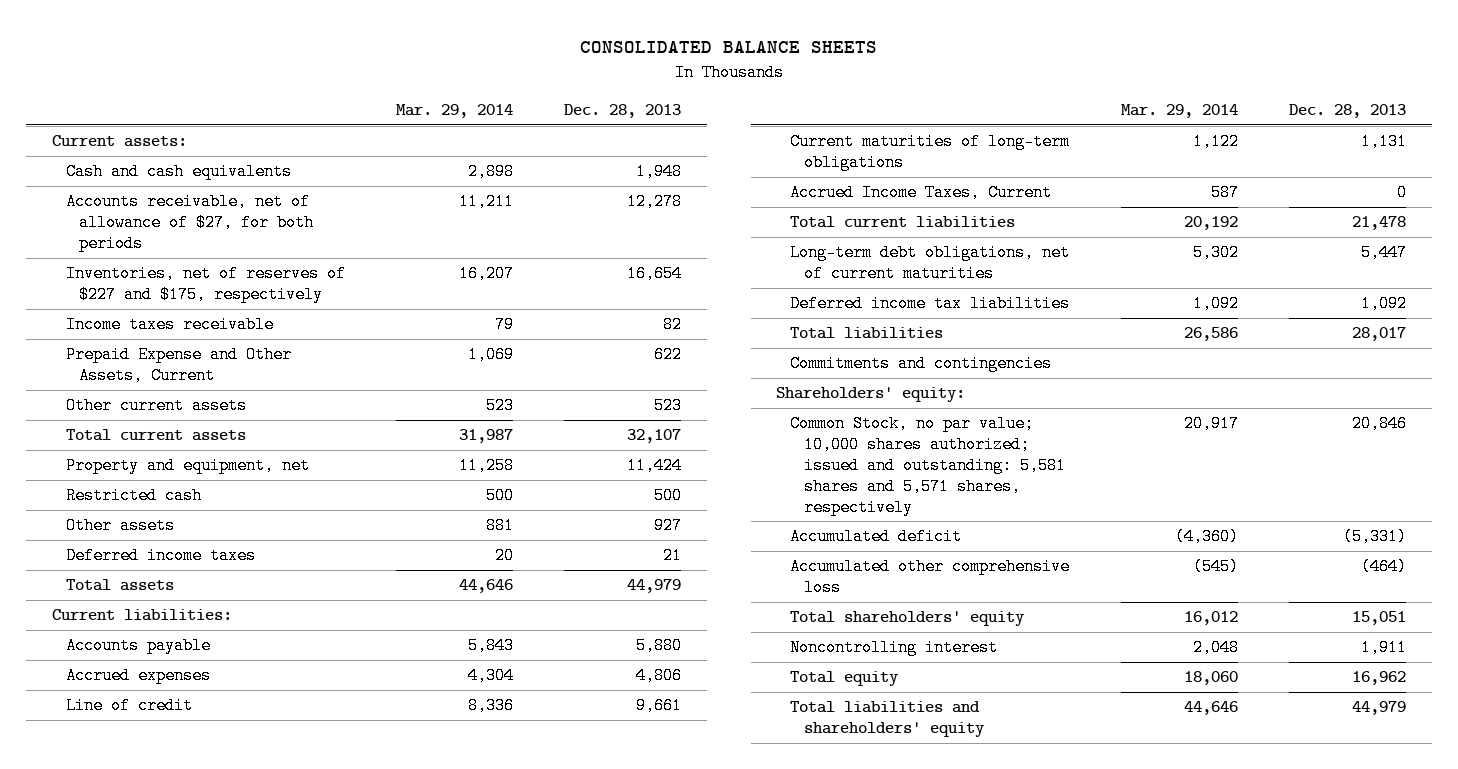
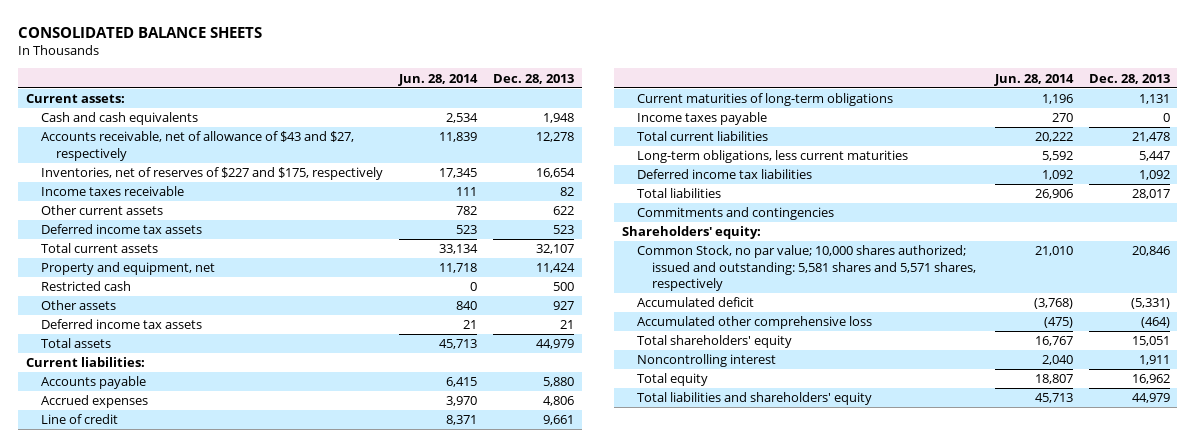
- | Mar. 29, 2014 | Dec. 28, 2013
+ | Jun. 28, 2014 | Dec. 28, 2013
- Accounts receivable, net of allowance of $27, for both periods | 11,211 | 12,278
+ Accounts receivable, net of allowance of $43 and $27, respectively | 11,839 | 12,278
- Prepaid Expense and Other Assets, Current | 1,069 | 622
- Other current assets | 523 | 523
+ Other current assets | 782 | 622
+ Deferred income tax assets | 523 | 523
- Deferred income taxes | 20 | 21
+ Deferred income tax assets | 21 | 21
- Accrued Income Taxes, Current | 587 | 0
+ Income taxes payable | 270 | 0
- Long-term debt obligations, net of current maturities | 5,302 | 5,447
+ Long-term obligations, less current maturities | 5,592 | 5,447

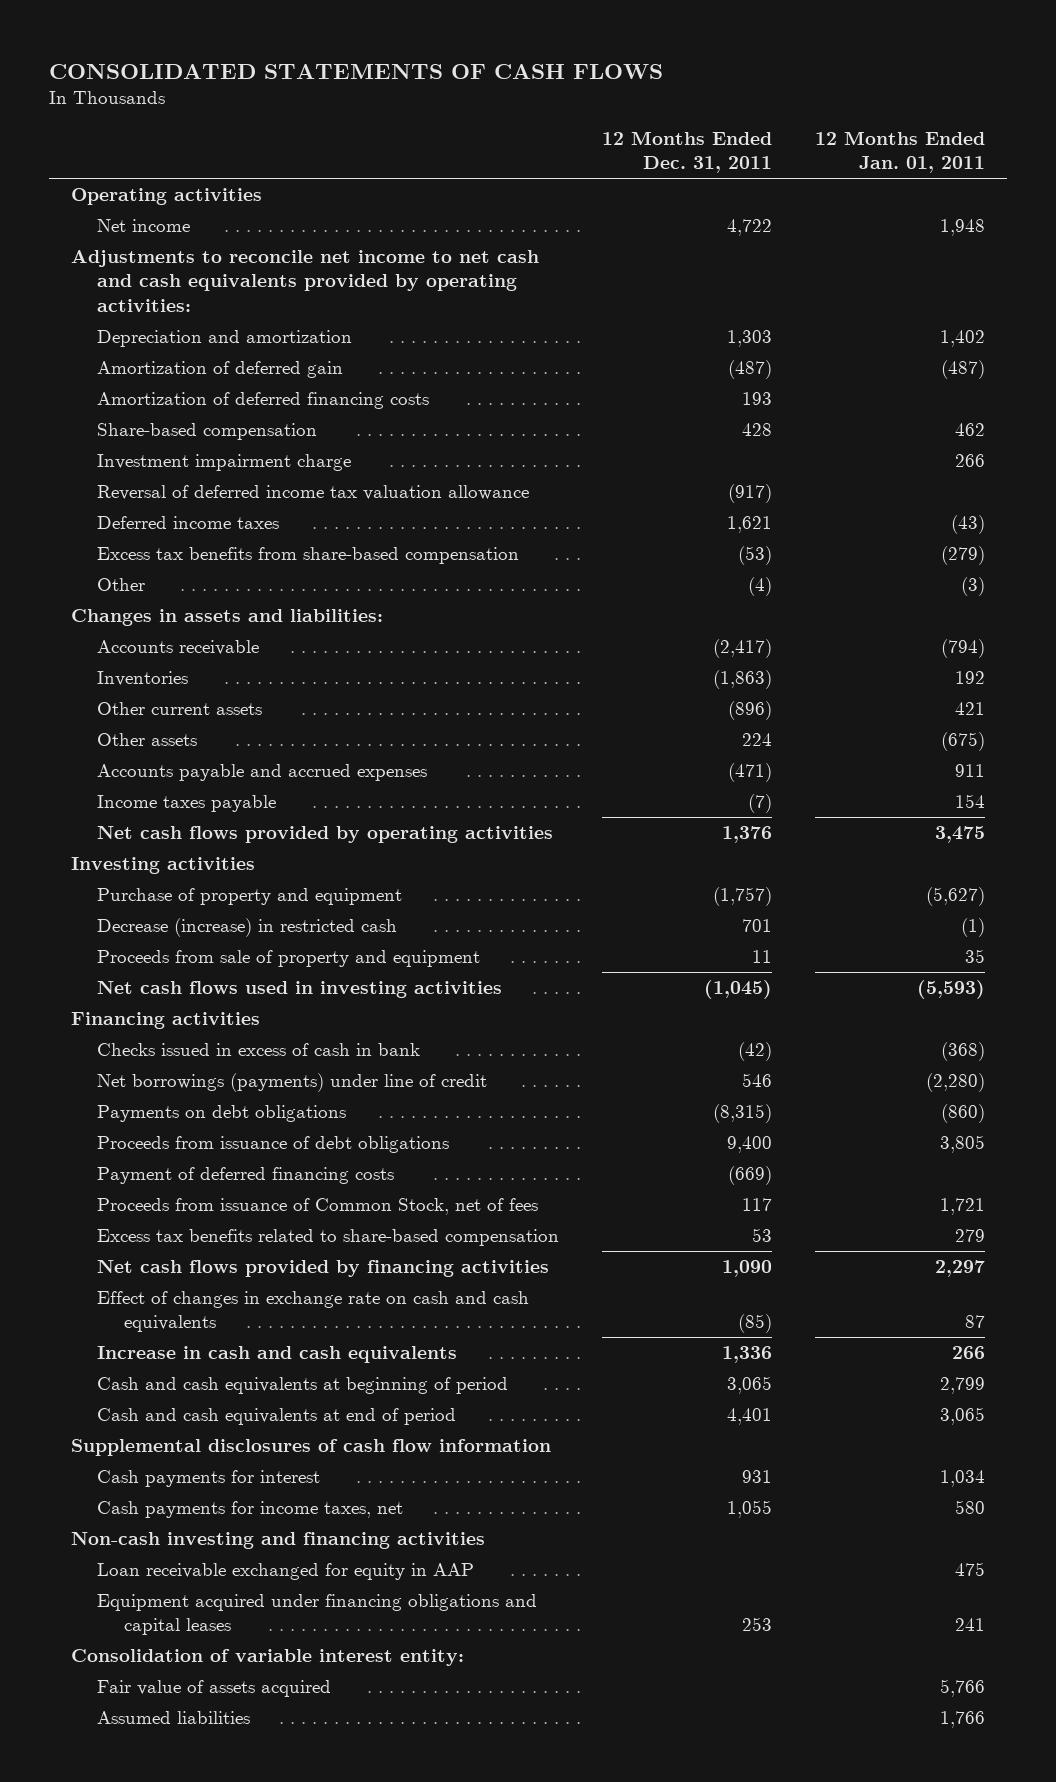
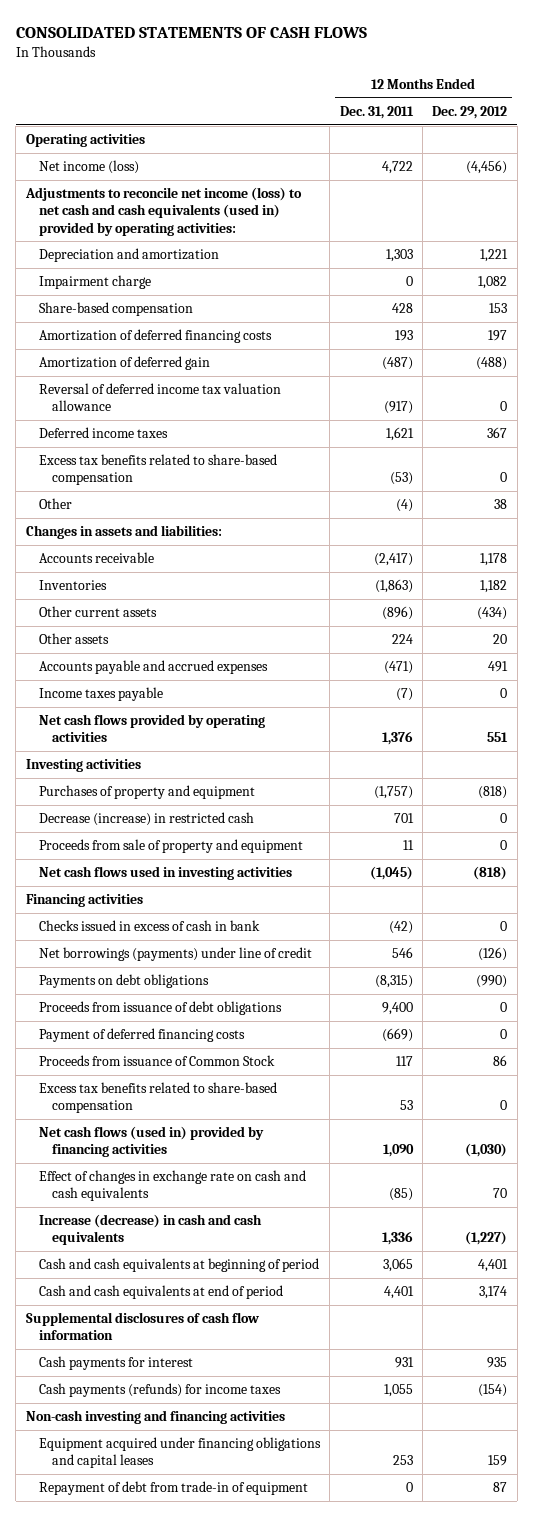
- | 12 Months Ended Dec. 31, 2011 | 12 Months Ended Jan. 01, 2011
+ | 12 Months Ended Dec. 31, 2011 | 12 Months Ended Dec. 29, 2012
- Net income | 4,722 | 1,948
- Adjustments to reconcile net income to net cash and cash equivalents provided by operating activities:
+ Net income (loss) | 4,722 | (4,456)
+ Adjustments to reconcile net income (loss) to net cash and cash equivalents (used in) provided by operating activities:
+ Impairment charge | 0 | 1,082
- Investment impairment charge | | 266
moved down: Amortization of deferred financing costs | 193 | 197
moved down: Amortization of deferred gain | (487) | (488)
- Excess tax benefits from share-based compensation | (53) | (279)
+ Excess tax benefits related to share-based compensation | (53) | 0
- Purchase of property and equipment | (1,757) | (5,627)
+ Purchases of property and equipment | (1,757) | (818)
- Proceeds from issuance of Common Stock, net of fees | 117 | 1,721
+ Proceeds from issuance of Common Stock | 117 | 86
- Net cash flows provided by financing activities | 1,090 | 2,297
+ Net cash flows (used in) provided by financing activities | 1,090 | (1,030)
- Increase in cash and cash equivalents | 1,336 | 266
+ Increase (decrease) in cash and cash equivalents | 1,336 | (1,227)
- Cash payments for income taxes, net | 1,055 | 580
+ Cash payments (refunds) for income taxes | 1,055 | (154)
- Loan receivable exchanged for equity in AAP | | 475
- Consolidation of variable interest entity:
- Fair value of assets acquired | | 5,766
- Assumed liabilities | | 1,766
+ Repayment of debt from trade-in of equipment | 0 | 87

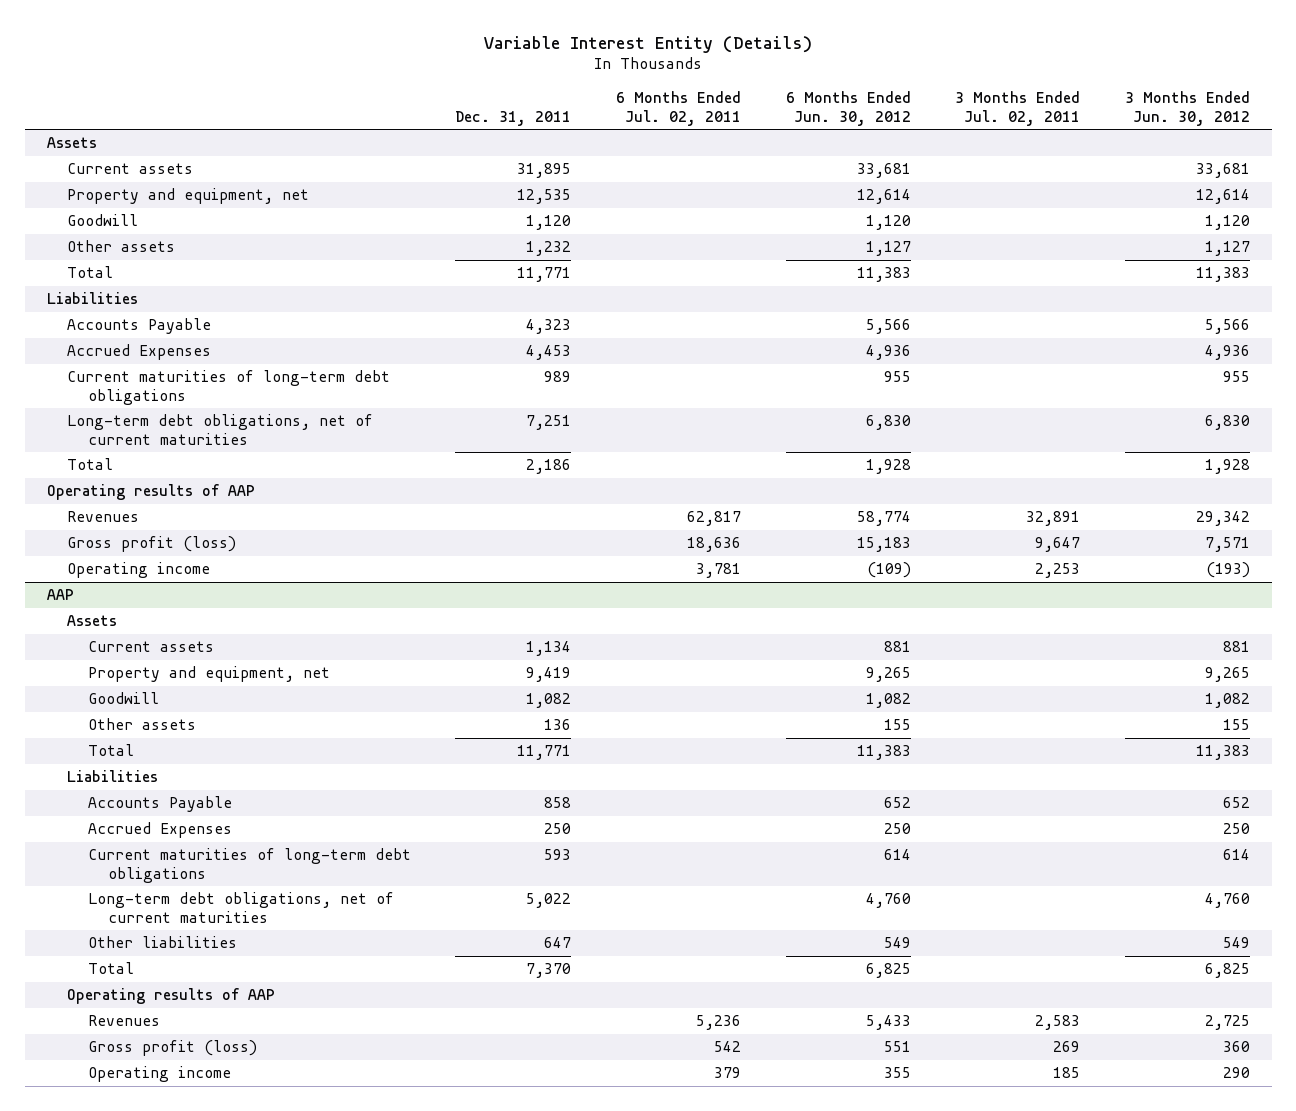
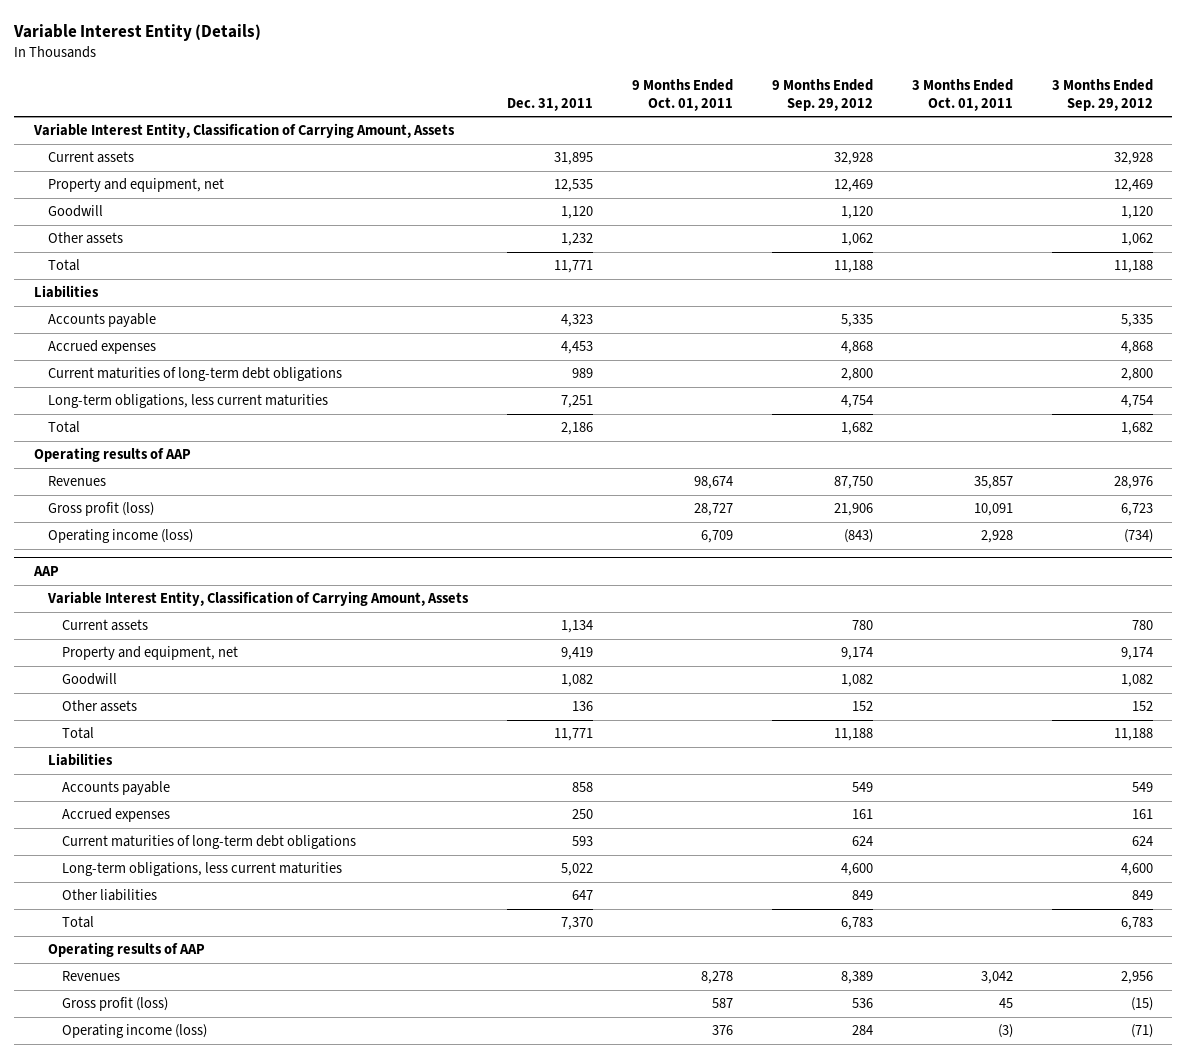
- | Dec. 31, 2011 | 6 Months Ended Jul. 02, 2011 | 6 Months Ended Jun. 30, 2012 | 3 Months Ended Jul. 02, 2011 | 3 Months Ended Jun. 30, 2012
+ | Dec. 31, 2011 | 9 Months Ended Oct. 01, 2011 | 9 Months Ended Sep. 29, 2012 | 3 Months Ended Oct. 01, 2011 | 3 Months Ended Sep. 29, 2012
- Assets
+ Variable Interest Entity, Classification of Carrying Amount, Assets
- Accounts Payable | 4,323 | | 5,566 | | 5,566
- Accrued Expenses | 4,453 | | 4,936 | | 4,936
+ Accounts payable | 4,323 | | 5,335 | | 5,335
+ Accrued expenses | 4,453 | | 4,868 | | 4,868
- Long-term debt obligations, net of current maturities | 7,251 | | 6,830 | | 6,830
+ Long-term obligations, less current maturities | 7,251 | | 4,754 | | 4,754
- Operating income | | 3,781 | (109) | 2,253 | (193)
+ Operating income (loss) | | 6,709 | (843) | 2,928 | (734)
@ AAP
- Assets
+ Variable Interest Entity, Classification of Carrying Amount, Assets
- Accounts Payable | 858 | | 652 | | 652
- Accrued Expenses | 250 | | 250 | | 250
+ Accounts payable | 858 | | 549 | | 549
+ Accrued expenses | 250 | | 161 | | 161
- Long-term debt obligations, net of current maturities | 5,022 | | 4,760 | | 4,760
+ Long-term obligations, less current maturities | 5,022 | | 4,600 | | 4,600
- Operating income | | 379 | 355 | 185 | 290
+ Operating income (loss) | | 376 | 284 | (3) | (71)

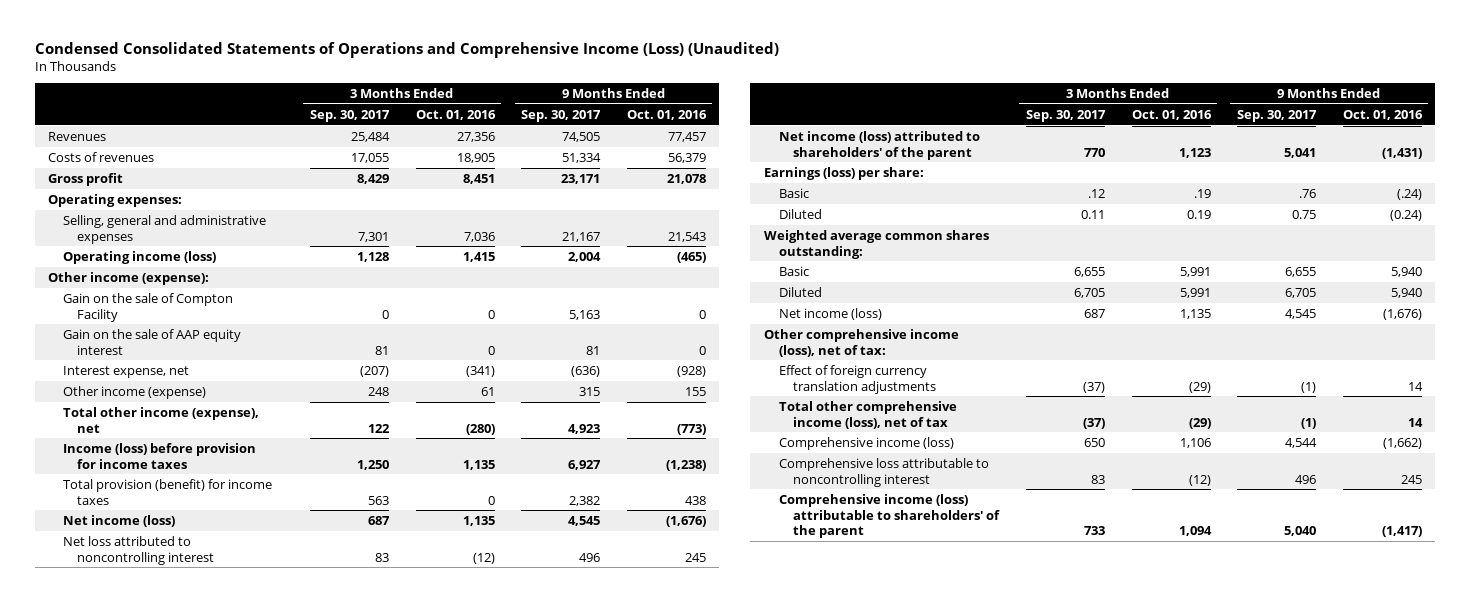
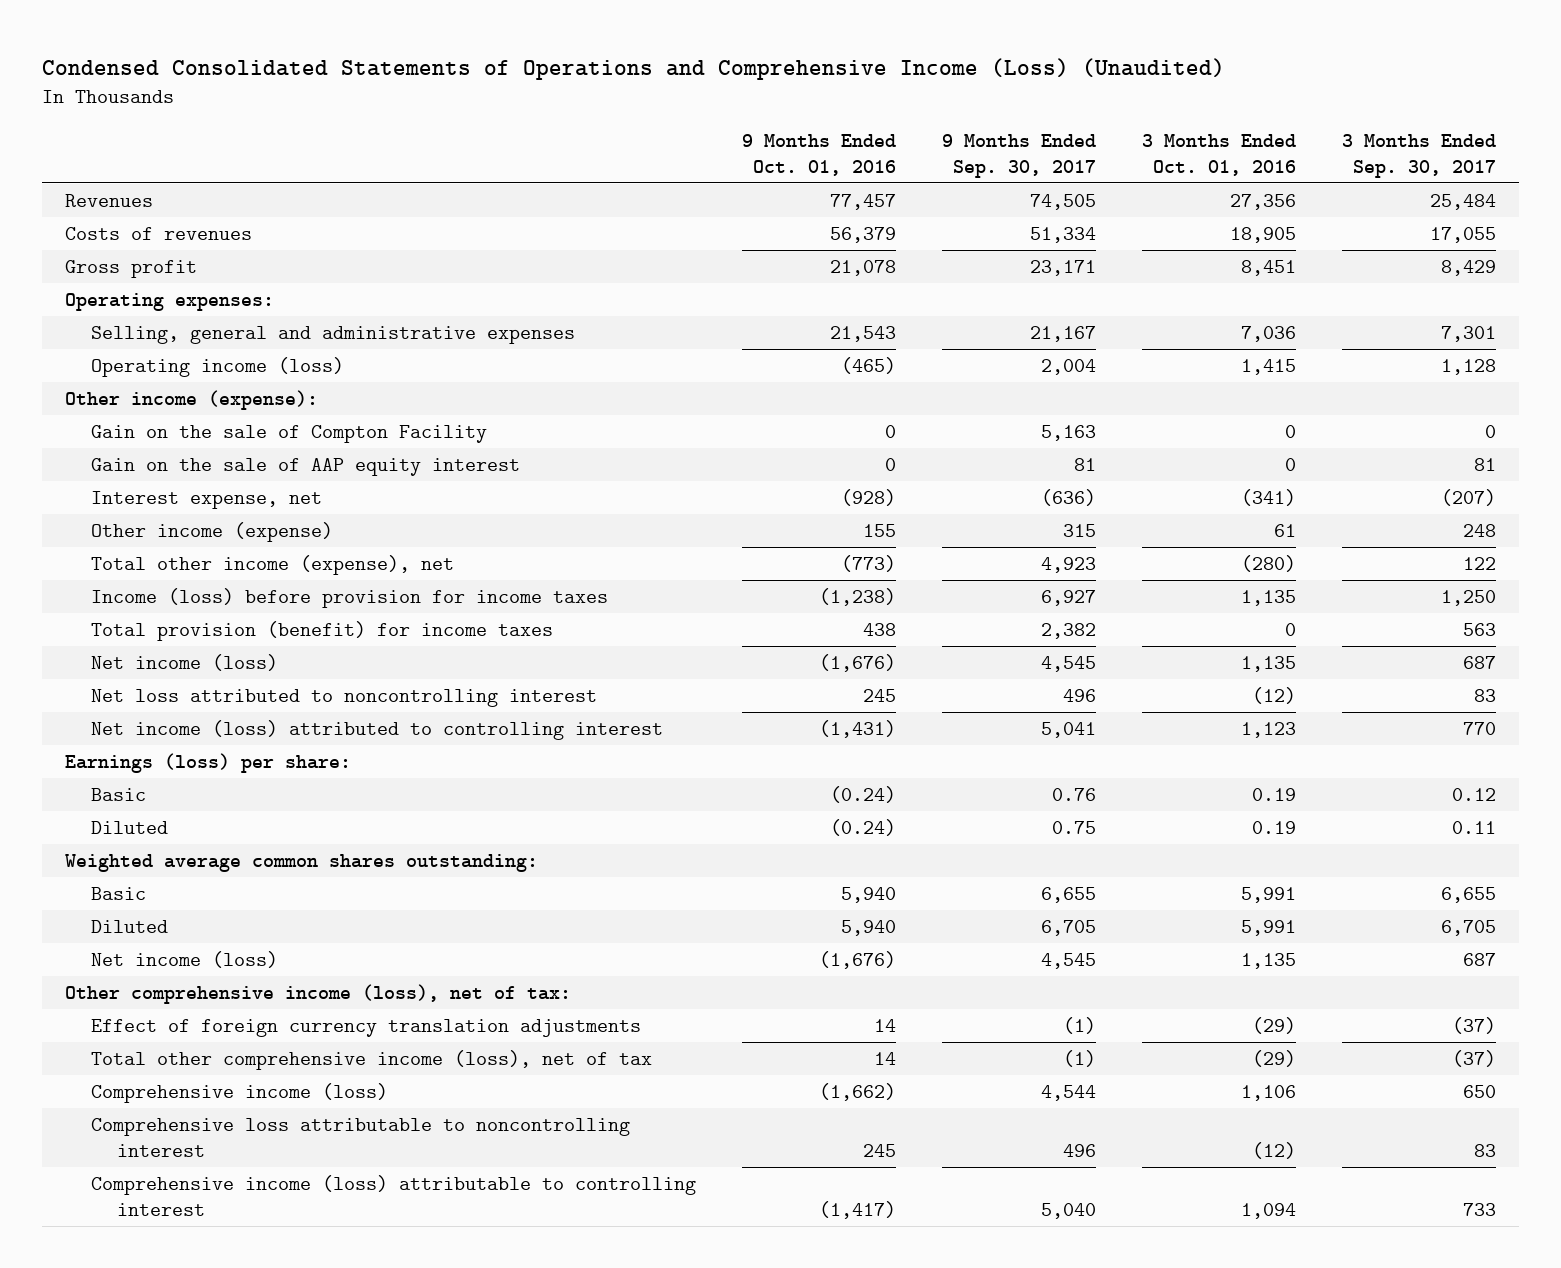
- | 3 Months Ended Sep. 30, 2017 | 3 Months Ended Oct. 01, 2016 | 9 Months Ended Sep. 30, 2017 | 9 Months Ended Oct. 01, 2016
+ | 9 Months Ended Oct. 01, 2016 | 9 Months Ended Sep. 30, 2017 | 3 Months Ended Oct. 01, 2016 | 3 Months Ended Sep. 30, 2017
- Net income (loss) attributed to shareholders' of the parent | 770 | 1,123 | 5,041 | (1,431)
+ Net income (loss) attributed to controlling interest | (1,431) | 5,041 | 1,123 | 770
- Basic | .12 | .19 | .76 | (.24)
+ Basic | (0.24) | 0.76 | 0.19 | 0.12
- Comprehensive income (loss) attributable to shareholders' of the parent | 733 | 1,094 | 5,040 | (1,417)
+ Comprehensive income (loss) attributable to controlling interest | (1,417) | 5,040 | 1,094 | 733

